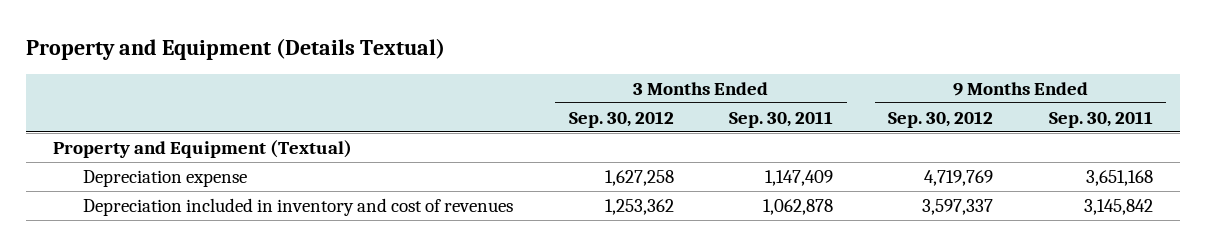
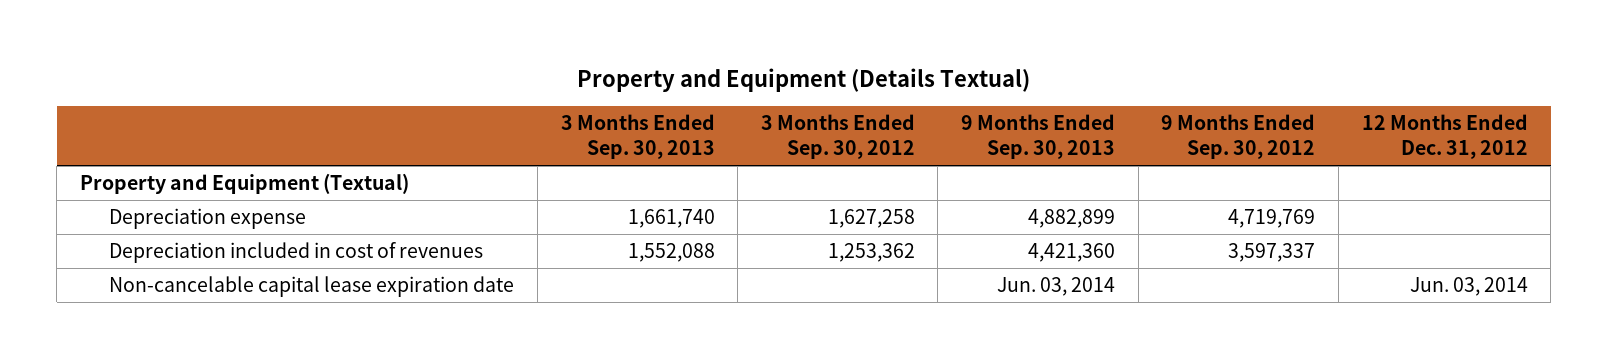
- | 3 Months Ended Sep. 30, 2012 | 3 Months Ended Sep. 30, 2011 | 9 Months Ended Sep. 30, 2012 | 9 Months Ended Sep. 30, 2011
+ | 3 Months Ended Sep. 30, 2013 | 3 Months Ended Sep. 30, 2012 | 9 Months Ended Sep. 30, 2013 | 9 Months Ended Sep. 30, 2012 | 12 Months Ended Dec. 31, 2012
- Depreciation included in inventory and cost of revenues | 1,253,362 | 1,062,878 | 3,597,337 | 3,145,842
+ Depreciation included in cost of revenues | 1,552,088 | 1,253,362 | 4,421,360 | 3,597,337 |
+ Non-cancelable capital lease expiration date | | | Jun. 03, 2014 | | Jun. 03, 2014

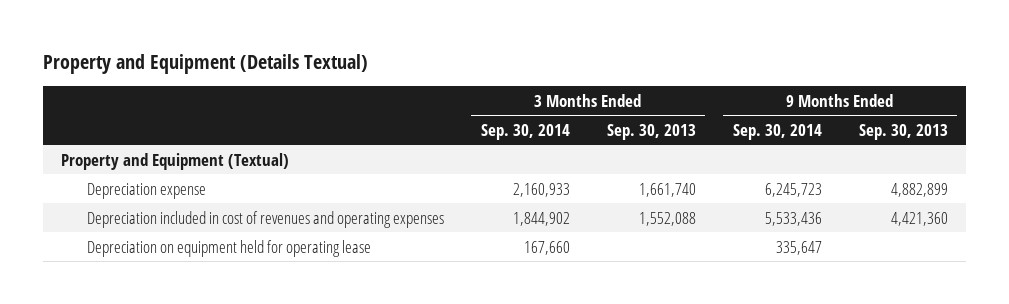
- | 3 Months Ended Sep. 30, 2013 | 3 Months Ended Sep. 30, 2012 | 9 Months Ended Sep. 30, 2013 | 9 Months Ended Sep. 30, 2012 | 12 Months Ended Dec. 31, 2012
+ | 3 Months Ended Sep. 30, 2014 | 3 Months Ended Sep. 30, 2013 | 9 Months Ended Sep. 30, 2014 | 9 Months Ended Sep. 30, 2013
- Depreciation included in cost of revenues | 1,552,088 | 1,253,362 | 4,421,360 | 3,597,337 |
- Non-cancelable capital lease expiration date | | | Jun. 03, 2014 | | Jun. 03, 2014
+ Depreciation included in cost of revenues and operating expenses | 1,844,902 | 1,552,088 | 5,533,436 | 4,421,360
+ Depreciation on equipment held for operating lease | 167,660 | | 335,647 |

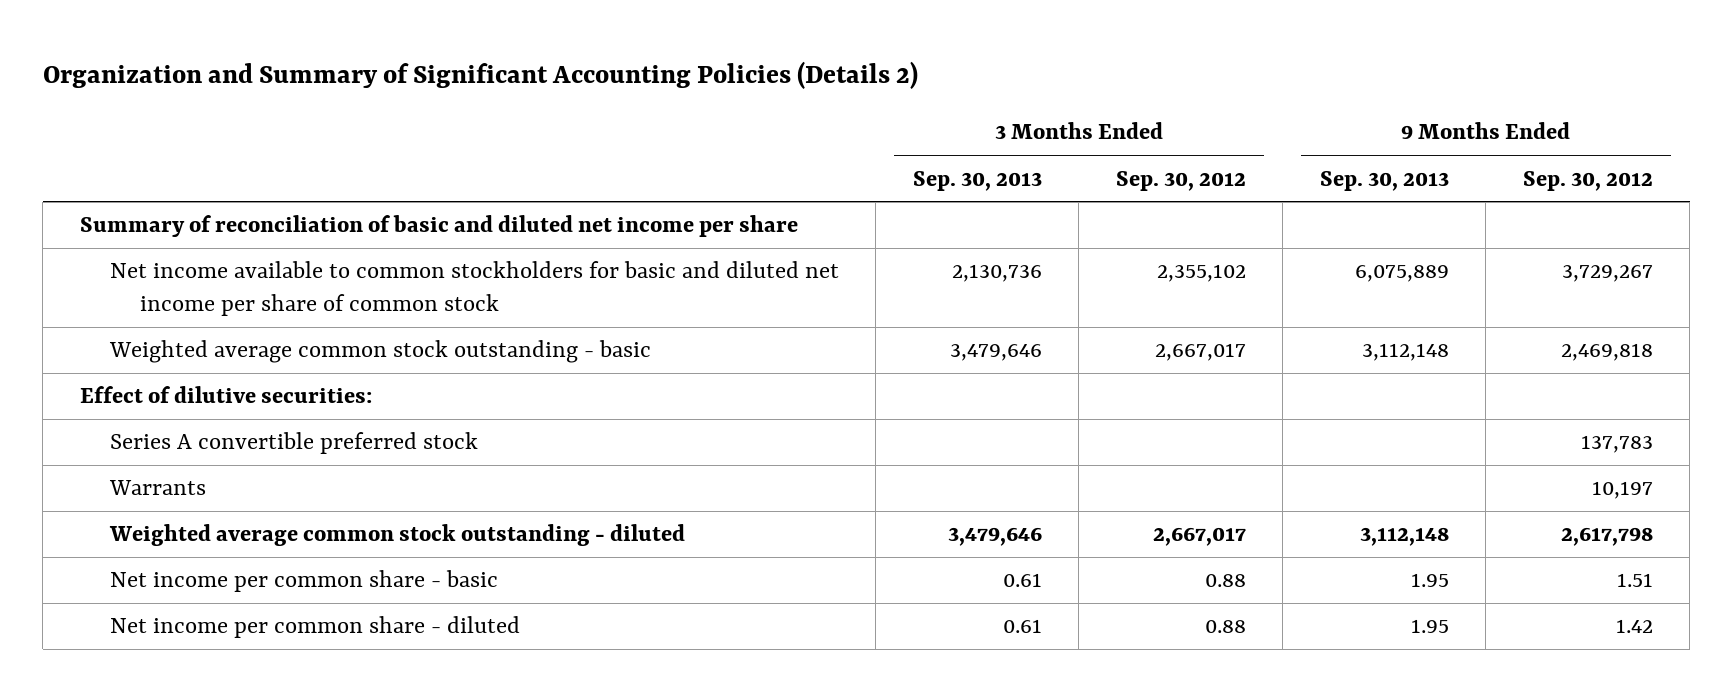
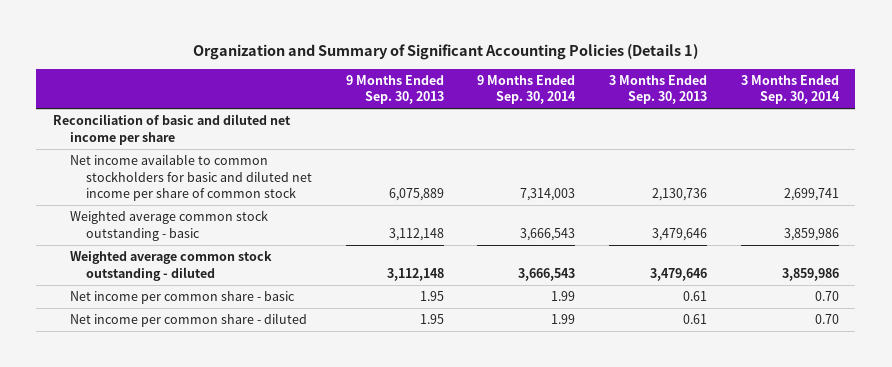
- Organization and Summary of Significant Accounting Policies (Details 2)
+ Organization and Summary of Significant Accounting Policies (Details 1)
- | 3 Months Ended Sep. 30, 2013 | 3 Months Ended Sep. 30, 2012 | 9 Months Ended Sep. 30, 2013 | 9 Months Ended Sep. 30, 2012
+ | 9 Months Ended Sep. 30, 2013 | 9 Months Ended Sep. 30, 2014 | 3 Months Ended Sep. 30, 2013 | 3 Months Ended Sep. 30, 2014
- Summary of reconciliation of basic and diluted net income per share
+ Reconciliation of basic and diluted net income per share
- Effect of dilutive securities:
- Series A convertible preferred stock | | | | 137,783
- Warrants | | | | 10,197

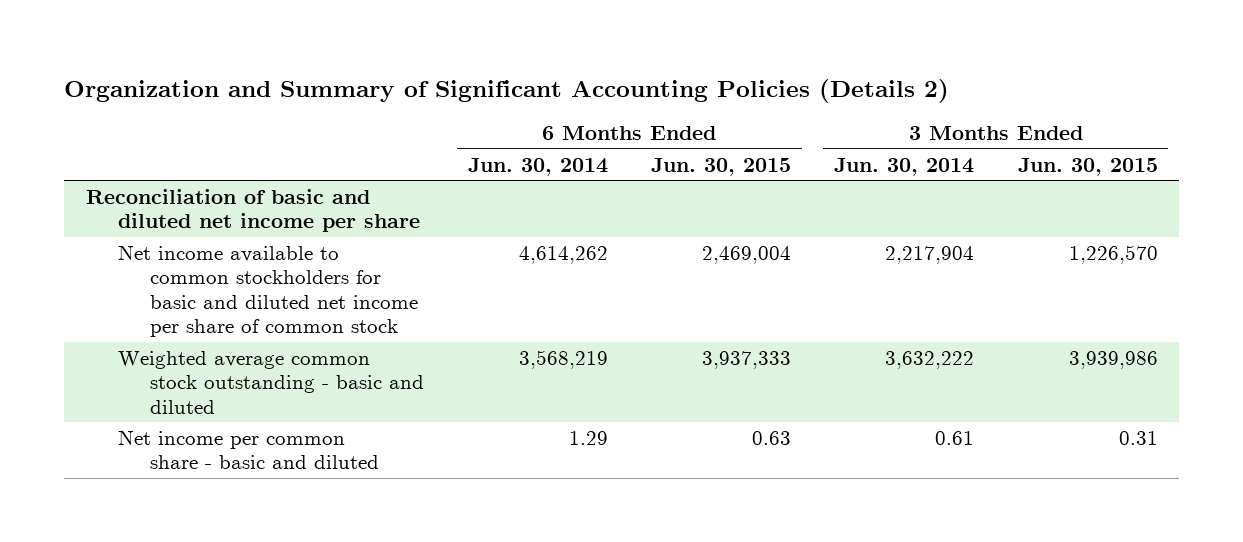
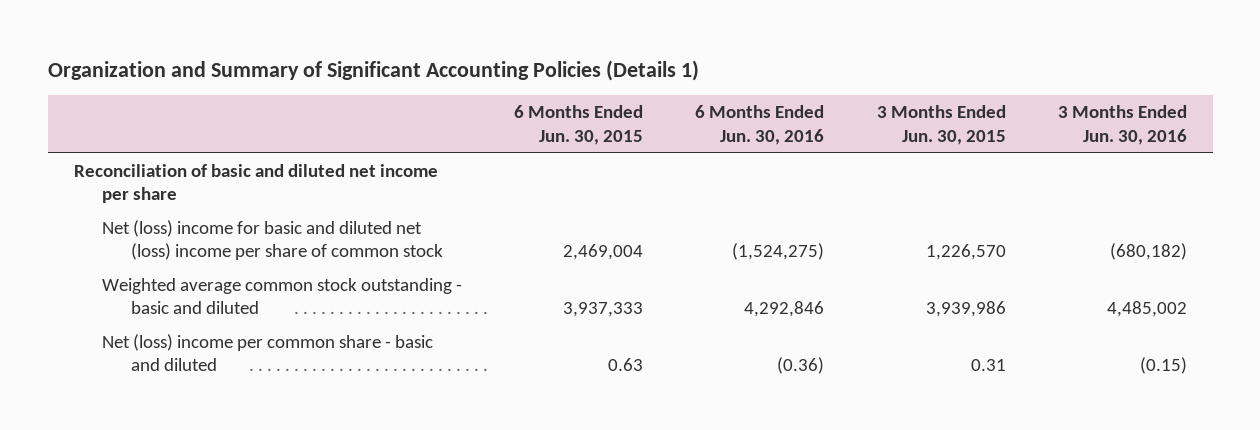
- Organization and Summary of Significant Accounting Policies (Details 2)
+ Organization and Summary of Significant Accounting Policies (Details 1)
- | 6 Months Ended Jun. 30, 2014 | 6 Months Ended Jun. 30, 2015 | 3 Months Ended Jun. 30, 2014 | 3 Months Ended Jun. 30, 2015
+ | 6 Months Ended Jun. 30, 2015 | 6 Months Ended Jun. 30, 2016 | 3 Months Ended Jun. 30, 2015 | 3 Months Ended Jun. 30, 2016
- Net income available to common stockholders for basic and diluted net income per share of common stock | 4,614,262 | 2,469,004 | 2,217,904 | 1,226,570
+ Net (loss) income for basic and diluted net (loss) income per share of common stock | 2,469,004 | (1,524,275) | 1,226,570 | (680,182)
- Net income per common share - basic and diluted | 1.29 | 0.63 | 0.61 | 0.31
+ Net (loss) income per common share - basic and diluted | 0.63 | (0.36) | 0.31 | (0.15)

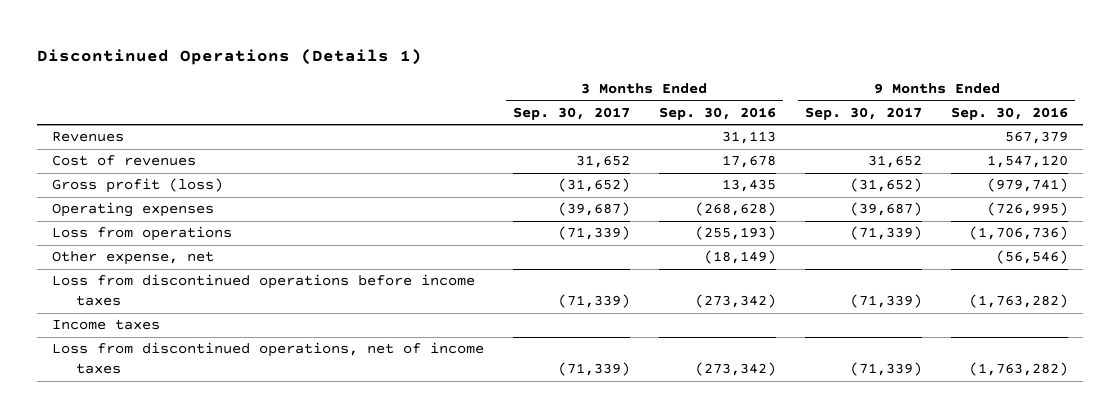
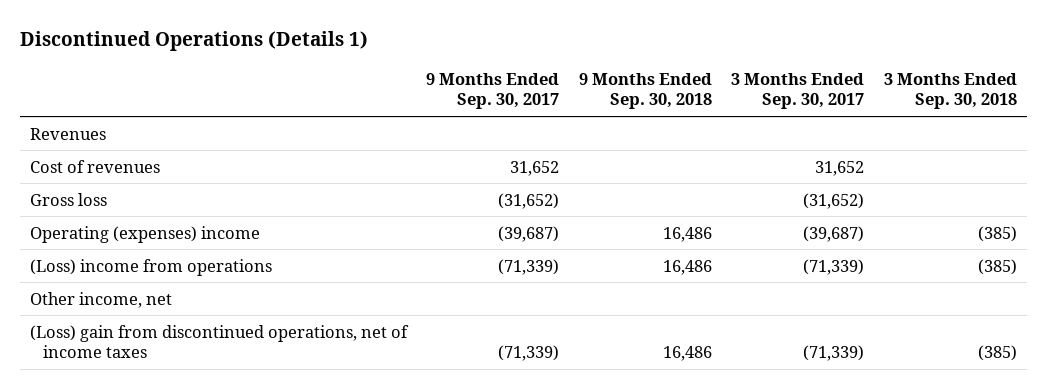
- | 3 Months Ended Sep. 30, 2017 | 3 Months Ended Sep. 30, 2016 | 9 Months Ended Sep. 30, 2017 | 9 Months Ended Sep. 30, 2016
+ | 9 Months Ended Sep. 30, 2017 | 9 Months Ended Sep. 30, 2018 | 3 Months Ended Sep. 30, 2017 | 3 Months Ended Sep. 30, 2018
- Gross profit (loss) | (31,652) | 13,435 | (31,652) | (979,741)
- Operating expenses | (39,687) | (268,628) | (39,687) | (726,995)
- Loss from operations | (71,339) | (255,193) | (71,339) | (1,706,736)
- Other expense, net | | (18,149) | | (56,546)
- Loss from discontinued operations before income taxes | (71,339) | (273,342) | (71,339) | (1,763,282)
- Income taxes
- Loss from discontinued operations, net of income taxes | (71,339) | (273,342) | (71,339) | (1,763,282)
+ Gross loss | (31,652) | | (31,652) |
+ Operating (expenses) income | (39,687) | 16,486 | (39,687) | (385)
+ (Loss) income from operations | (71,339) | 16,486 | (71,339) | (385)
+ Other income, net
+ (Loss) gain from discontinued operations, net of income taxes | (71,339) | 16,486 | (71,339) | (385)

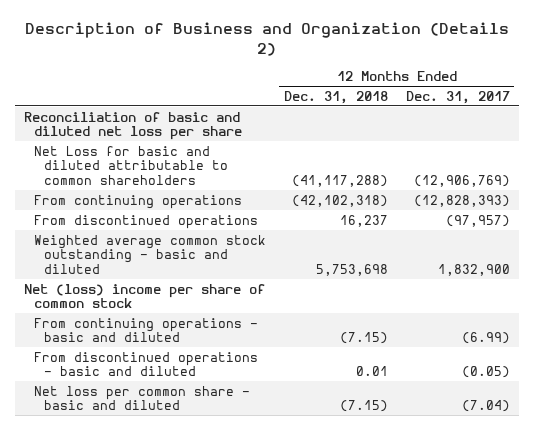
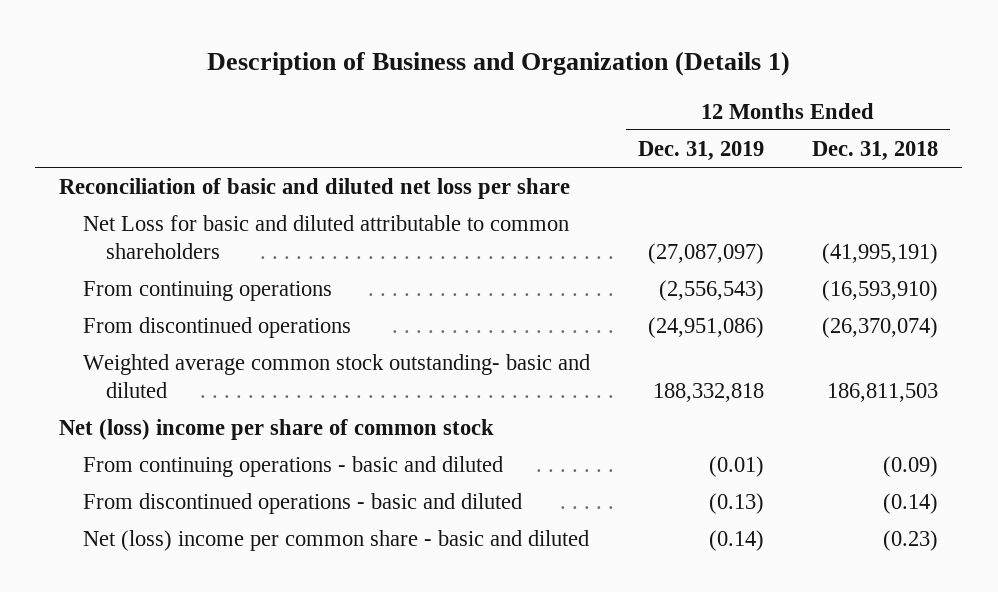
- Description of Business and Organization (Details 2)
+ Description of Business and Organization (Details 1)
- | 12 Months Ended Dec. 31, 2018 | 12 Months Ended Dec. 31, 2017
+ | 12 Months Ended Dec. 31, 2019 | 12 Months Ended Dec. 31, 2018
- Net Loss for basic and diluted attributable to common shareholders | (41,117,288) | (12,906,769)
- From continuing operations | (42,102,318) | (12,828,393)
- From discontinued operations | 16,237 | (97,957)
- Weighted average common stock outstanding - basic and diluted | 5,753,698 | 1,832,900
+ Net Loss for basic and diluted attributable to common shareholders | (27,087,097) | (41,995,191)
+ From continuing operations | (2,556,543) | (16,593,910)
+ From discontinued operations | (24,951,086) | (26,370,074)
+ Weighted average common stock outstanding- basic and diluted | 188,332,818 | 186,811,503
- From continuing operations - basic and diluted | (7.15) | (6.99)
- From discontinued operations - basic and diluted | 0.01 | (0.05)
- Net loss per common share - basic and diluted | (7.15) | (7.04)
+ From continuing operations - basic and diluted | (0.01) | (0.09)
+ From discontinued operations - basic and diluted | (0.13) | (0.14)
+ Net (loss) income per common share - basic and diluted | (0.14) | (0.23)

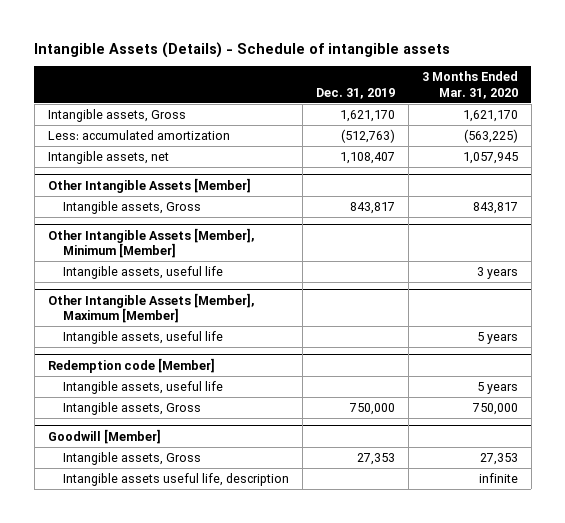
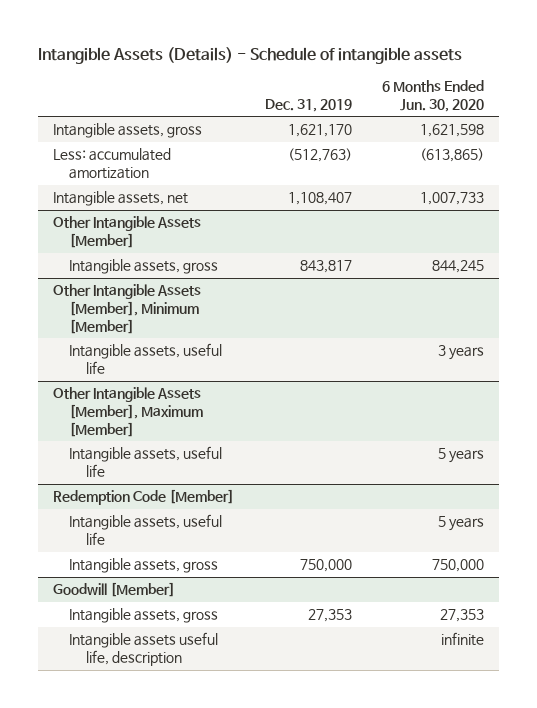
- | Dec. 31, 2019 | 3 Months Ended Mar. 31, 2020
+ | Dec. 31, 2019 | 6 Months Ended Jun. 30, 2020
- Intangible assets, Gross | 1,621,170 | 1,621,170
+ Intangible assets, gross | 1,621,170 | 1,621,598
@ Other Intangible Assets [Member]
- Intangible assets, Gross | 843,817 | 843,817
+ Intangible assets, gross | 843,817 | 844,245
- Redemption code [Member]
+ Redemption Code [Member]
- Intangible assets, Gross | 750,000 | 750,000
+ Intangible assets, gross | 750,000 | 750,000
@ Goodwill [Member]
- Intangible assets, Gross | 27,353 | 27,353
+ Intangible assets, gross | 27,353 | 27,353

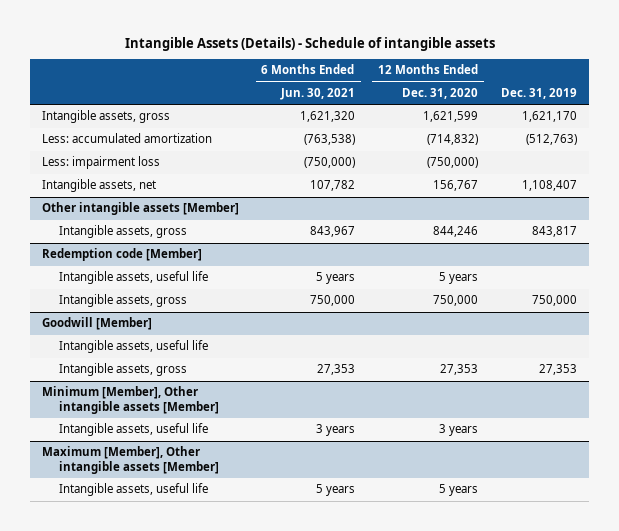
- | Dec. 31, 2019 | 6 Months Ended Jun. 30, 2020
+ | 6 Months Ended Jun. 30, 2021 | 12 Months Ended Dec. 31, 2020 | Dec. 31, 2019
+ Less: impairment loss | (750,000) | (750,000) |
- Other Intangible Assets [Member]
+ Other intangible assets [Member]
- Other Intangible Assets [Member], Minimum [Member]
- Intangible assets, useful life | | 3 years
- Other Intangible Assets [Member], Maximum [Member]
- Intangible assets, useful life | | 5 years
- Redemption Code [Member]
+ Redemption code [Member]
@ Goodwill [Member]
+ Intangible assets, useful life
- Intangible assets useful life, description | | infinite
+ Minimum [Member], Other intangible assets [Member]
+ Intangible assets, useful life | 3 years | 3 years |
+ Maximum [Member], Other intangible assets [Member]
+ Intangible assets, useful life | 5 years | 5 years |

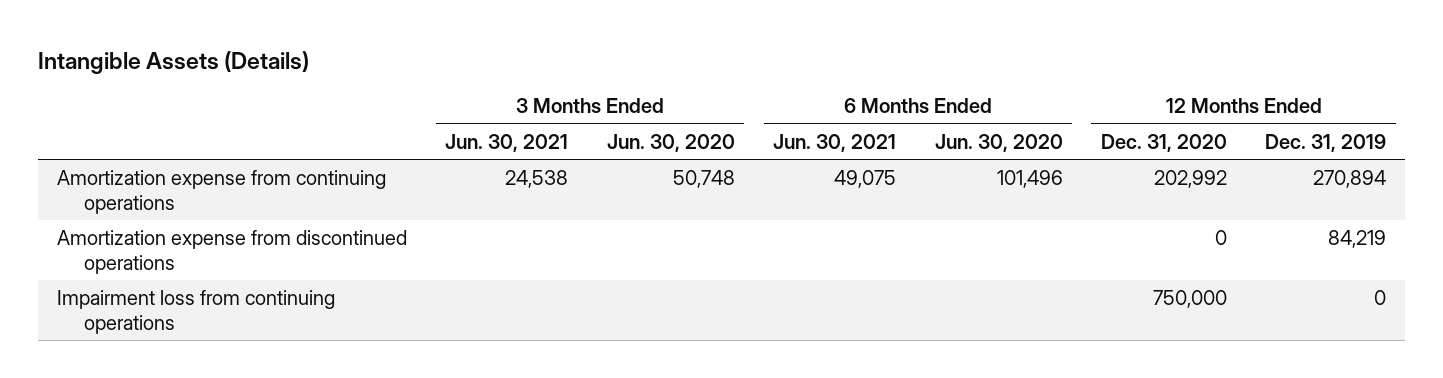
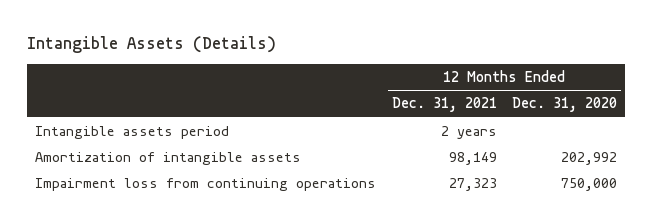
- | 3 Months Ended Jun. 30, 2021 | 3 Months Ended Jun. 30, 2020 | 6 Months Ended Jun. 30, 2021 | 6 Months Ended Jun. 30, 2020 | 12 Months Ended Dec. 31, 2020 | 12 Months Ended Dec. 31, 2019
+ | 12 Months Ended Dec. 31, 2021 | 12 Months Ended Dec. 31, 2020
- Amortization expense from continuing operations | 24,538 | 50,748 | 49,075 | 101,496 | 202,992 | 270,894
- Amortization expense from discontinued operations | | | | | 0 | 84,219
+ Intangible assets period | 2 years |
+ Amortization of intangible assets | 98,149 | 202,992

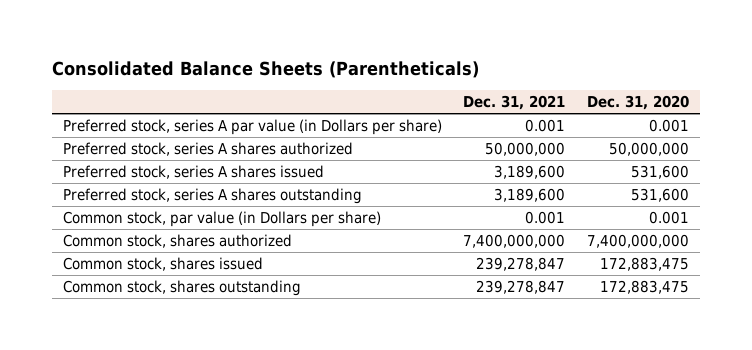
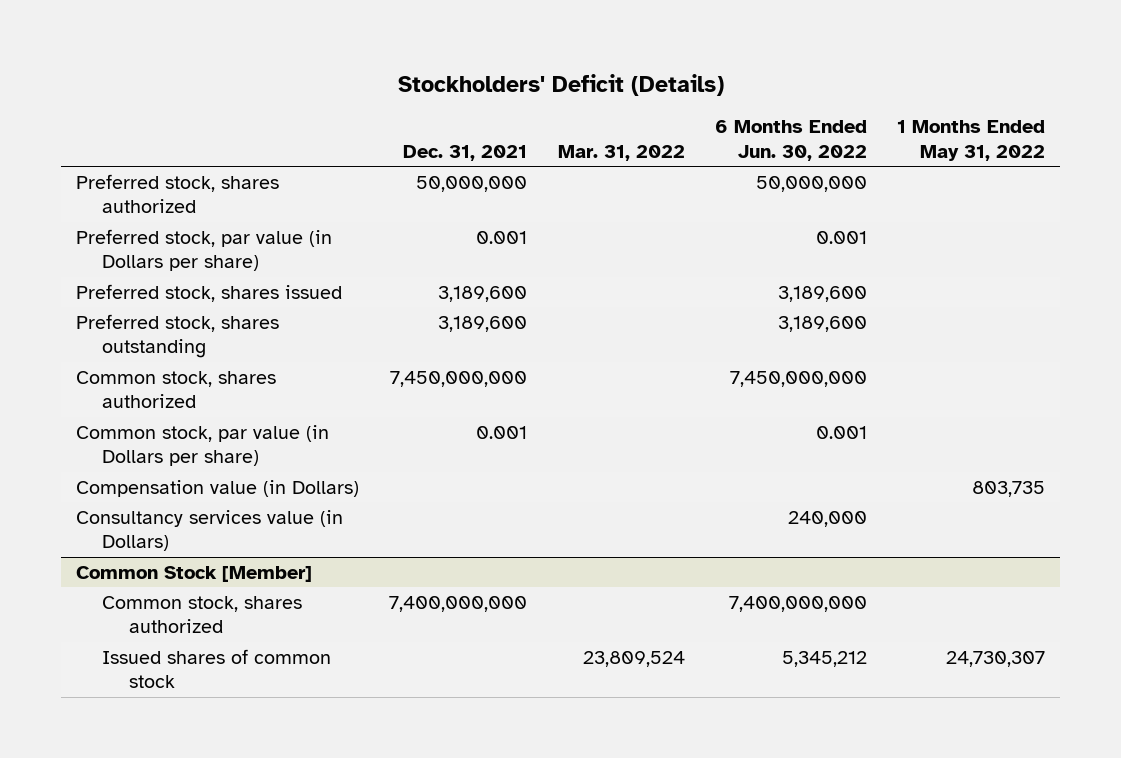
- Consolidated Balance Sheets (Parentheticals)
+ Stockholders' Deficit (Details)
- | Dec. 31, 2021 | Dec. 31, 2020
+ | Dec. 31, 2021 | Mar. 31, 2022 | 6 Months Ended Jun. 30, 2022 | 1 Months Ended May 31, 2022
- Preferred stock, series A par value (in Dollars per share) | 0.001 | 0.001
- Preferred stock, series A shares authorized | 50,000,000 | 50,000,000
- Preferred stock, series A shares issued | 3,189,600 | 531,600
- Preferred stock, series A shares outstanding | 3,189,600 | 531,600
+ Preferred stock, shares authorized | 50,000,000 | | 50,000,000 |
+ Preferred stock, par value (in Dollars per share) | 0.001 | | 0.001 |
+ Preferred stock, shares issued | 3,189,600 | | 3,189,600 |
+ Preferred stock, shares outstanding | 3,189,600 | | 3,189,600 |
+ Common stock, shares authorized | 7,450,000,000 | | 7,450,000,000 |
+ Compensation value (in Dollars) | | | | 803,735
+ Consultancy services value (in Dollars) | | | 240,000 |
+ Common Stock [Member]
- Common stock, shares issued | 239,278,847 | 172,883,475
- Common stock, shares outstanding | 239,278,847 | 172,883,475
+ Issued shares of common stock | | 23,809,524 | 5,345,212 | 24,730,307

